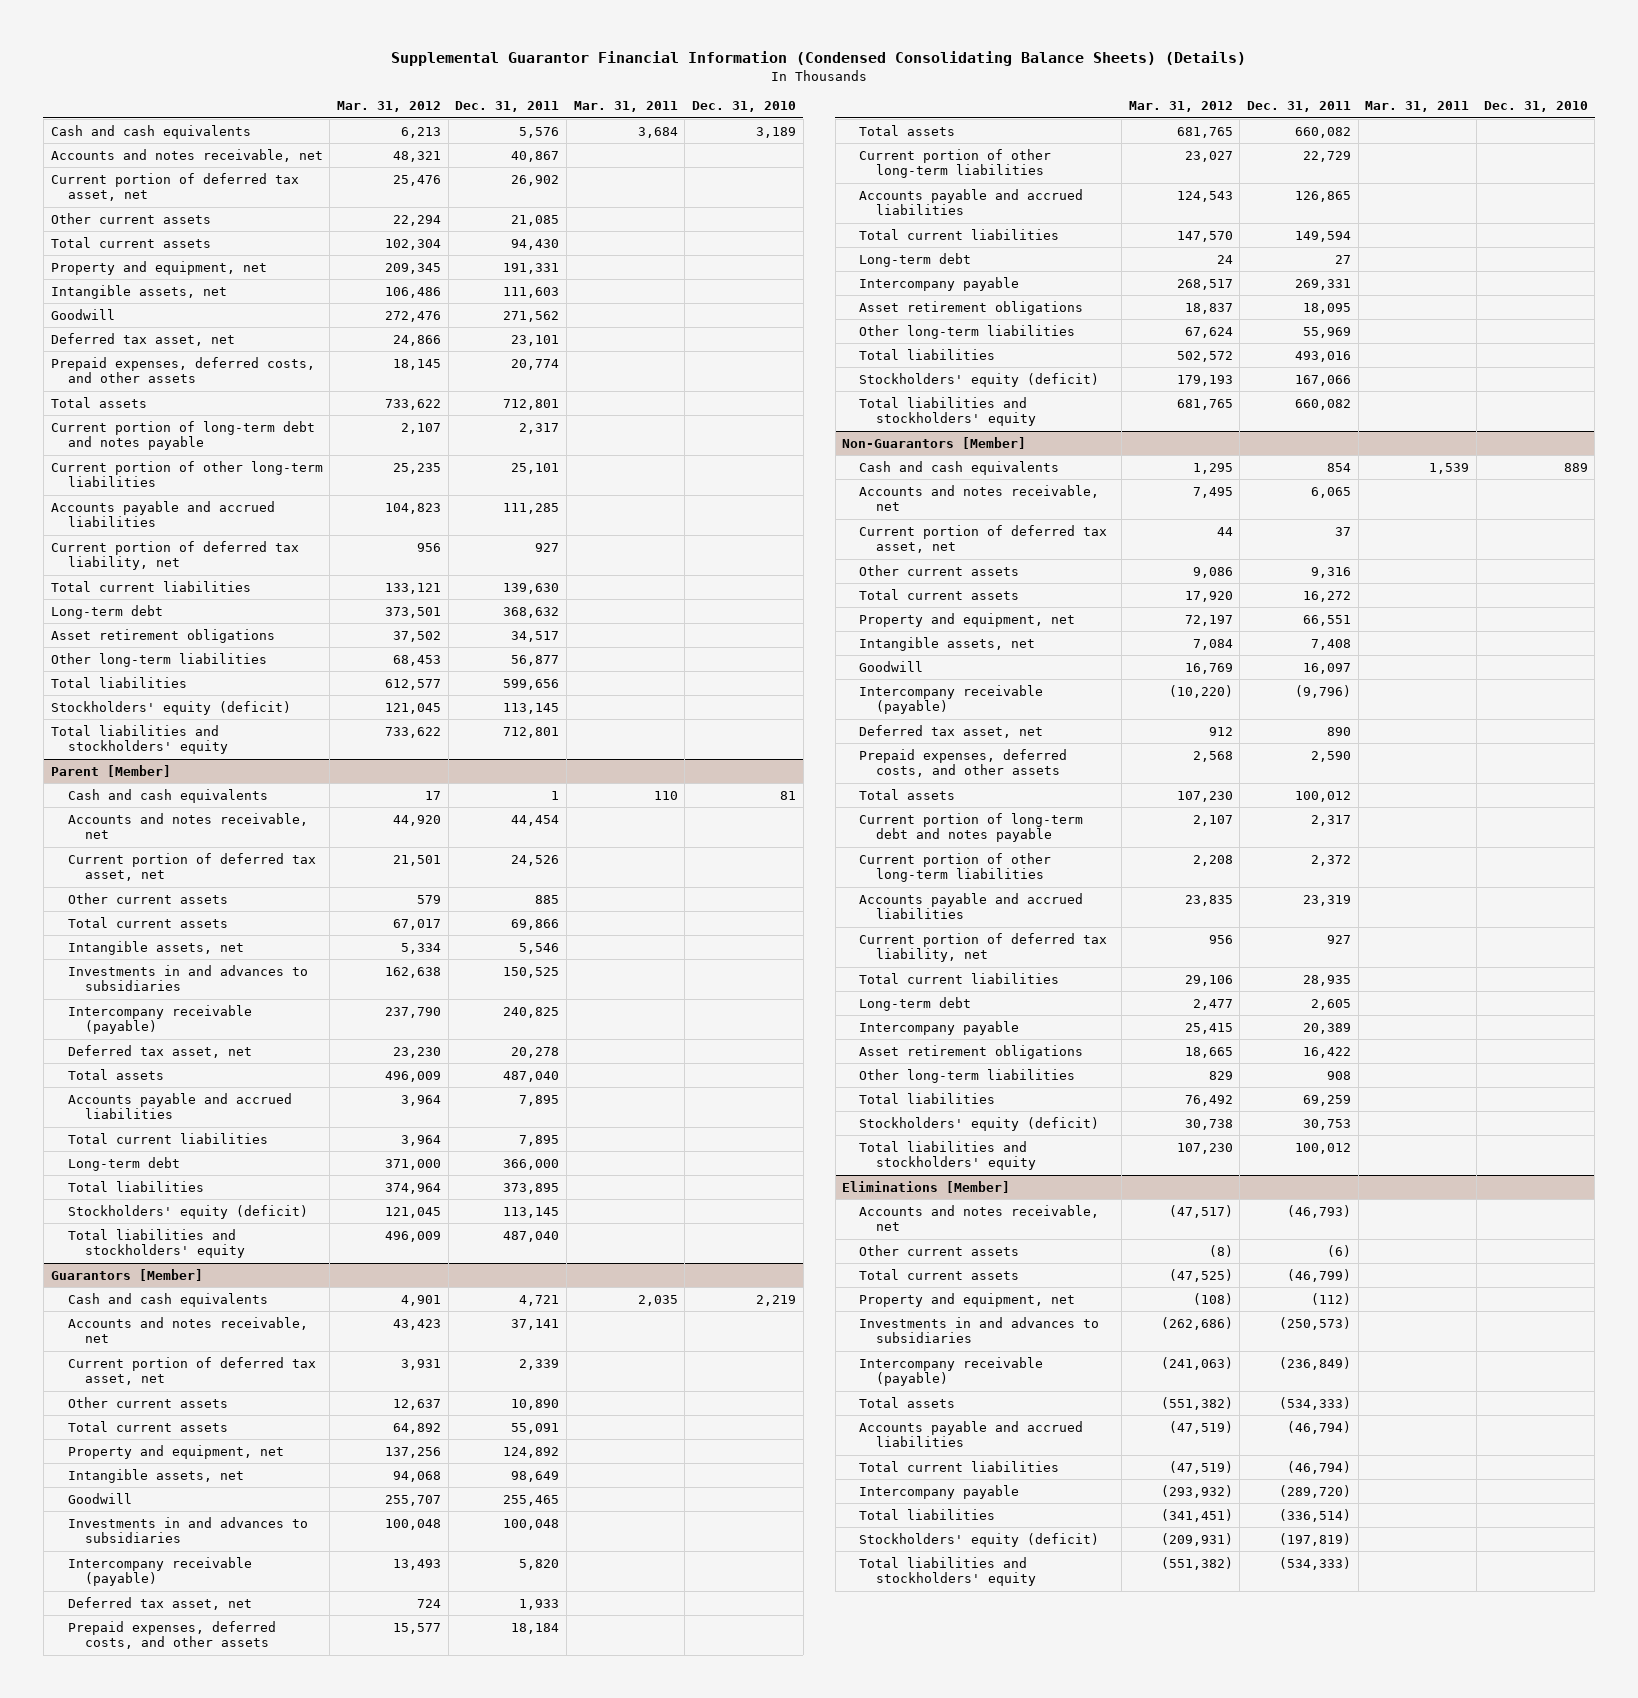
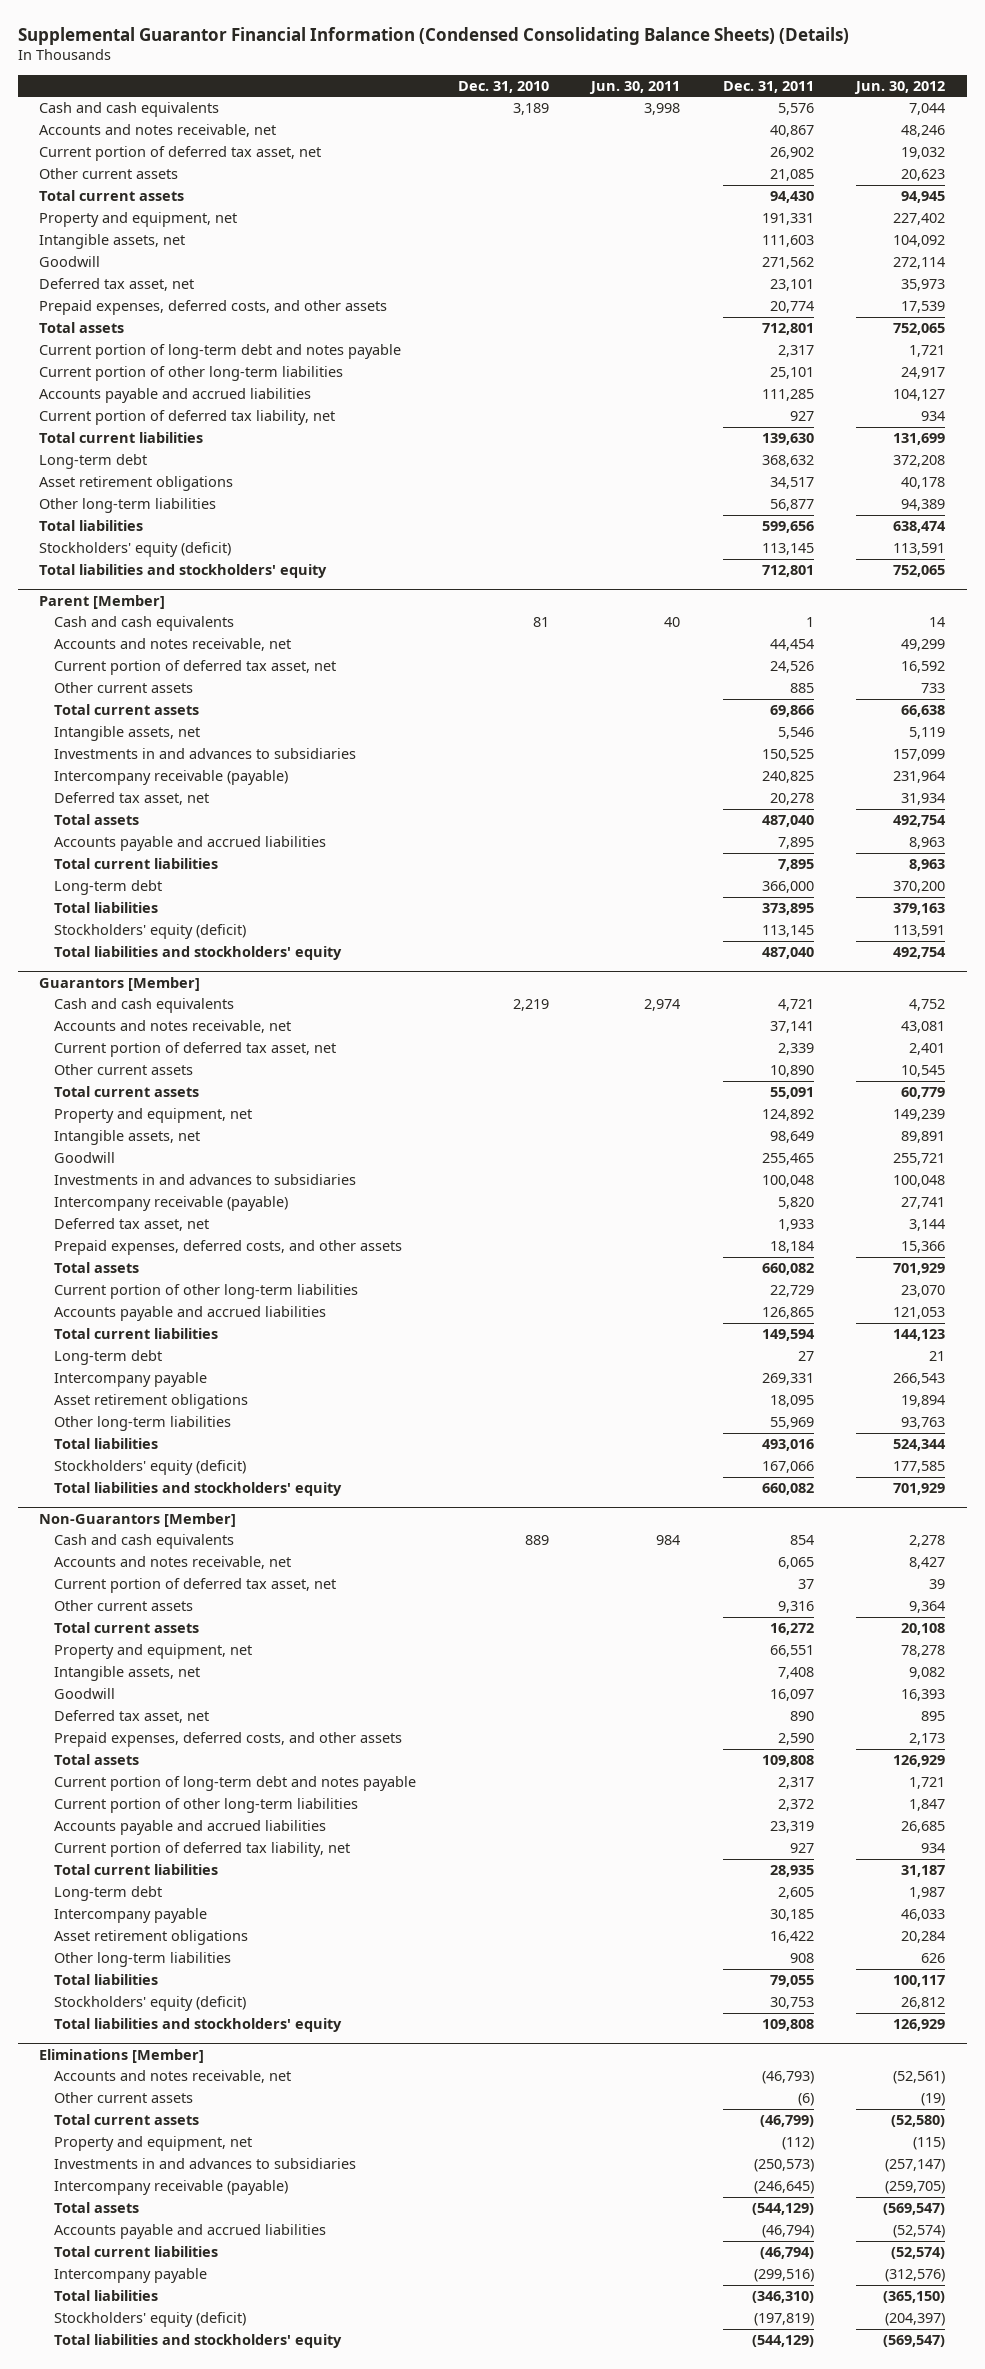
- | Mar. 31, 2012 | Dec. 31, 2011 | Mar. 31, 2011 | Dec. 31, 2010
+ | Dec. 31, 2010 | Jun. 30, 2011 | Dec. 31, 2011 | Jun. 30, 2012
@ Non-Guarantors [Member]
- Intercompany receivable (payable) | (10,220) | (9,796) | |
- Total assets | 107,230 | 100,012 | |
+ Total assets | | | 109,808 | 126,929
- Intercompany payable | 25,415 | 20,389 | |
+ Intercompany payable | | | 30,185 | 46,033
- Total liabilities | 76,492 | 69,259 | |
+ Total liabilities | | | 79,055 | 100,117
- Total liabilities and stockholders' equity | 107,230 | 100,012 | |
+ Total liabilities and stockholders' equity | | | 109,808 | 126,929
@ Eliminations [Member]
- Intercompany receivable (payable) | (241,063) | (236,849) | |
- Total assets | (551,382) | (534,333) | |
+ Intercompany receivable (payable) | | | (246,645) | (259,705)
+ Total assets | | | (544,129) | (569,547)
- Intercompany payable | (293,932) | (289,720) | |
- Total liabilities | (341,451) | (336,514) | |
+ Intercompany payable | | | (299,516) | (312,576)
+ Total liabilities | | | (346,310) | (365,150)
- Total liabilities and stockholders' equity | (551,382) | (534,333) | |
+ Total liabilities and stockholders' equity | | | (544,129) | (569,547)

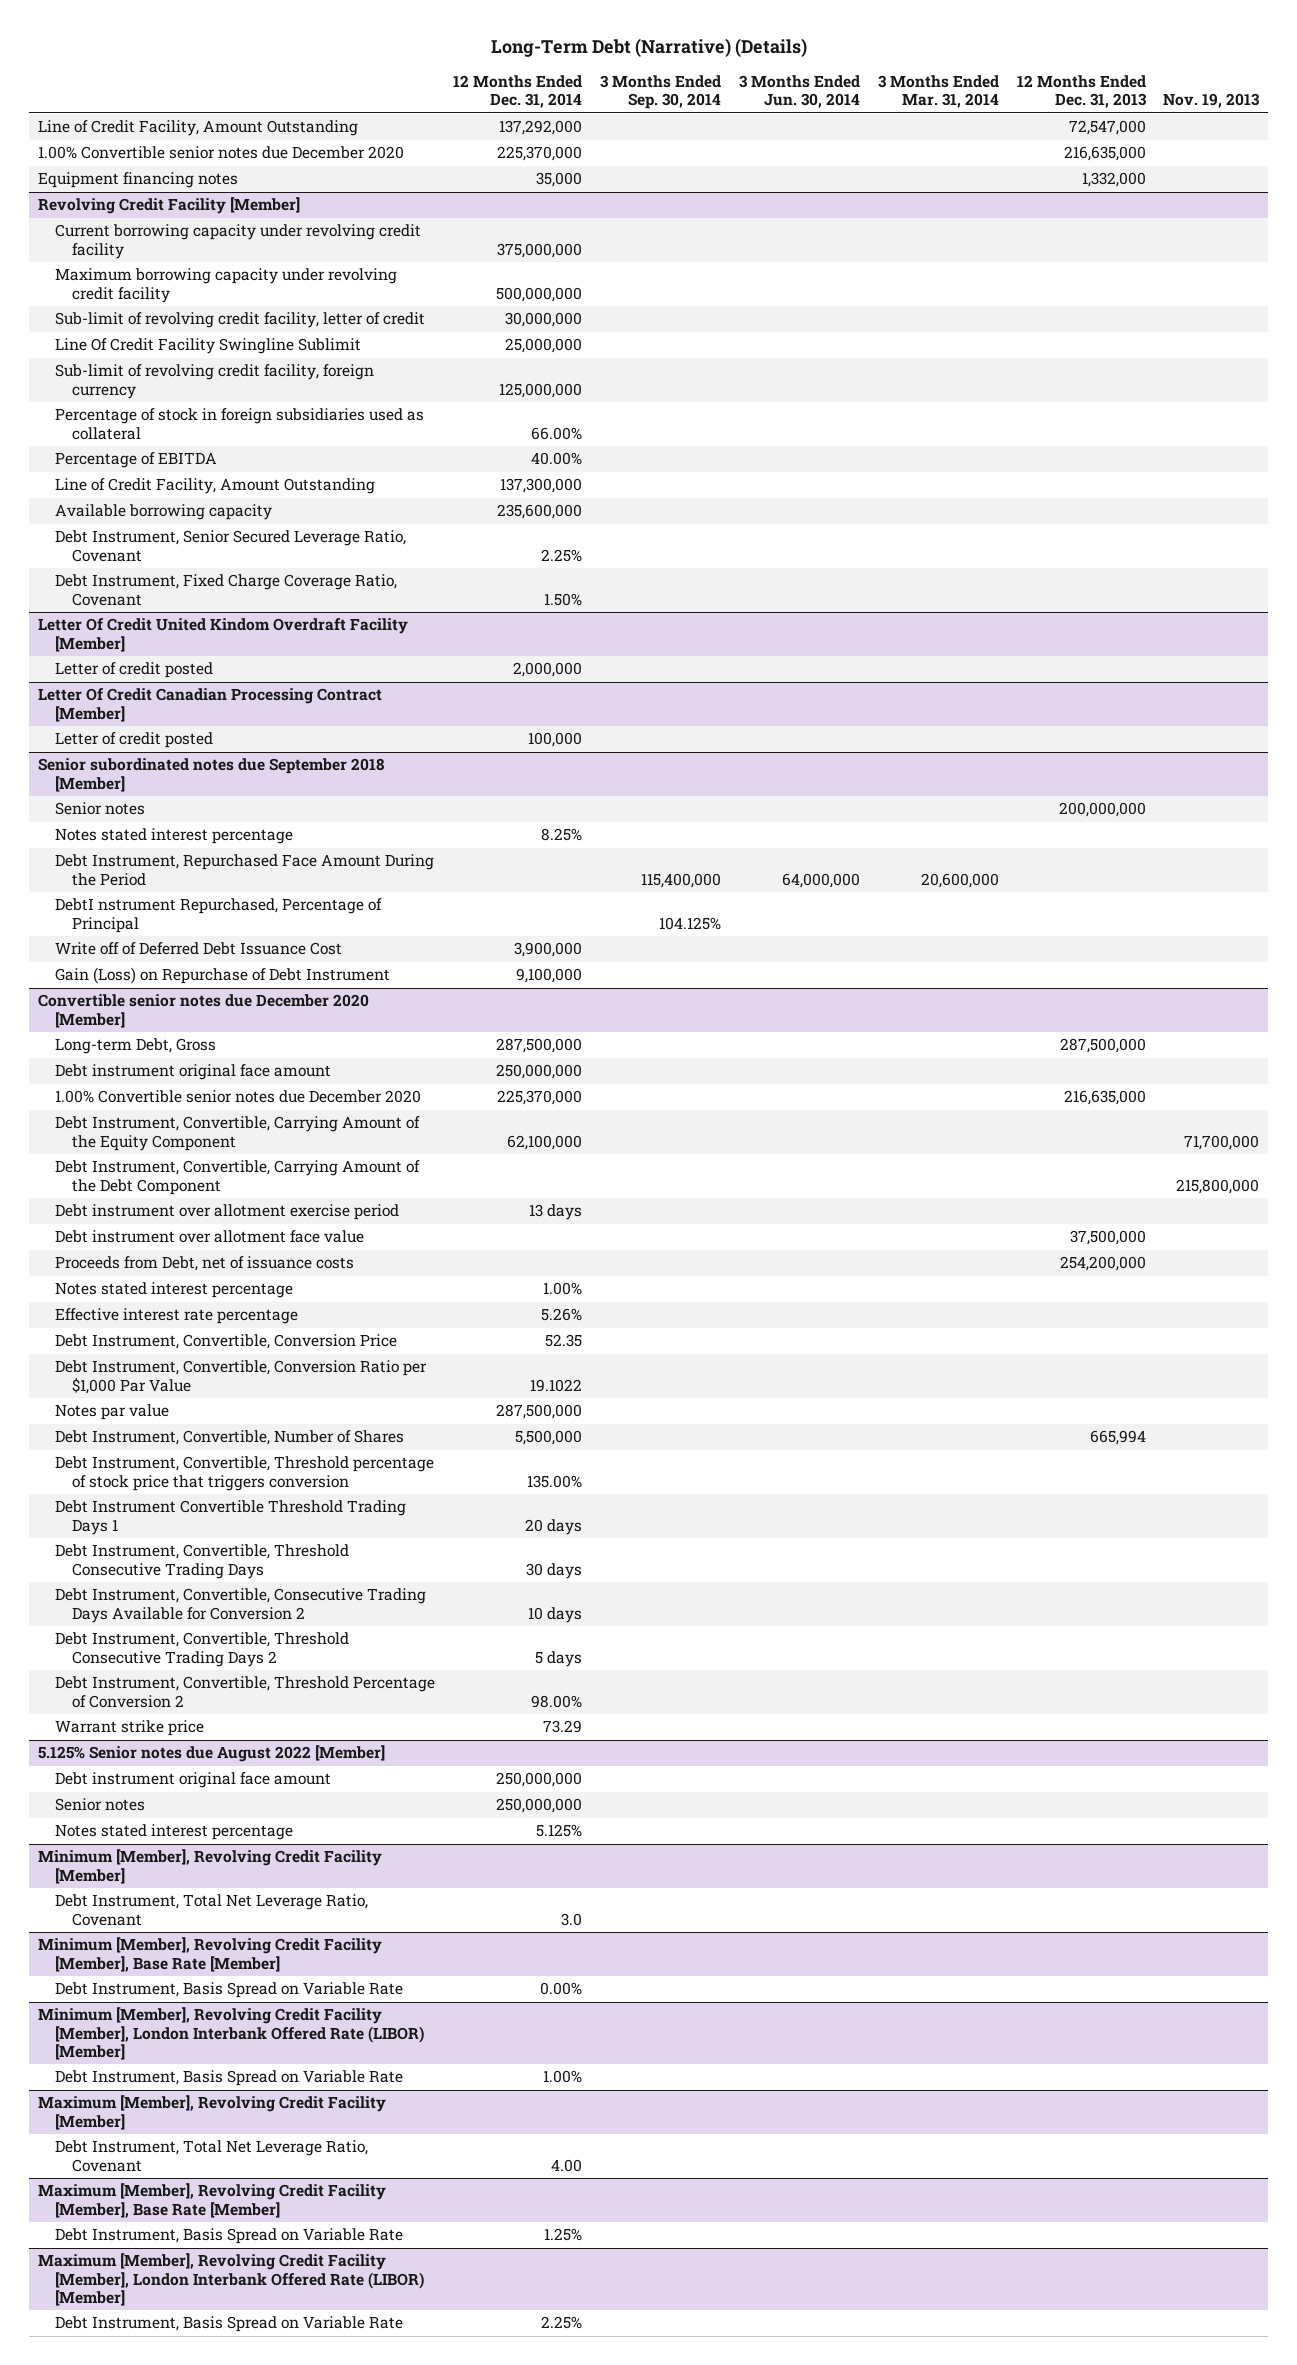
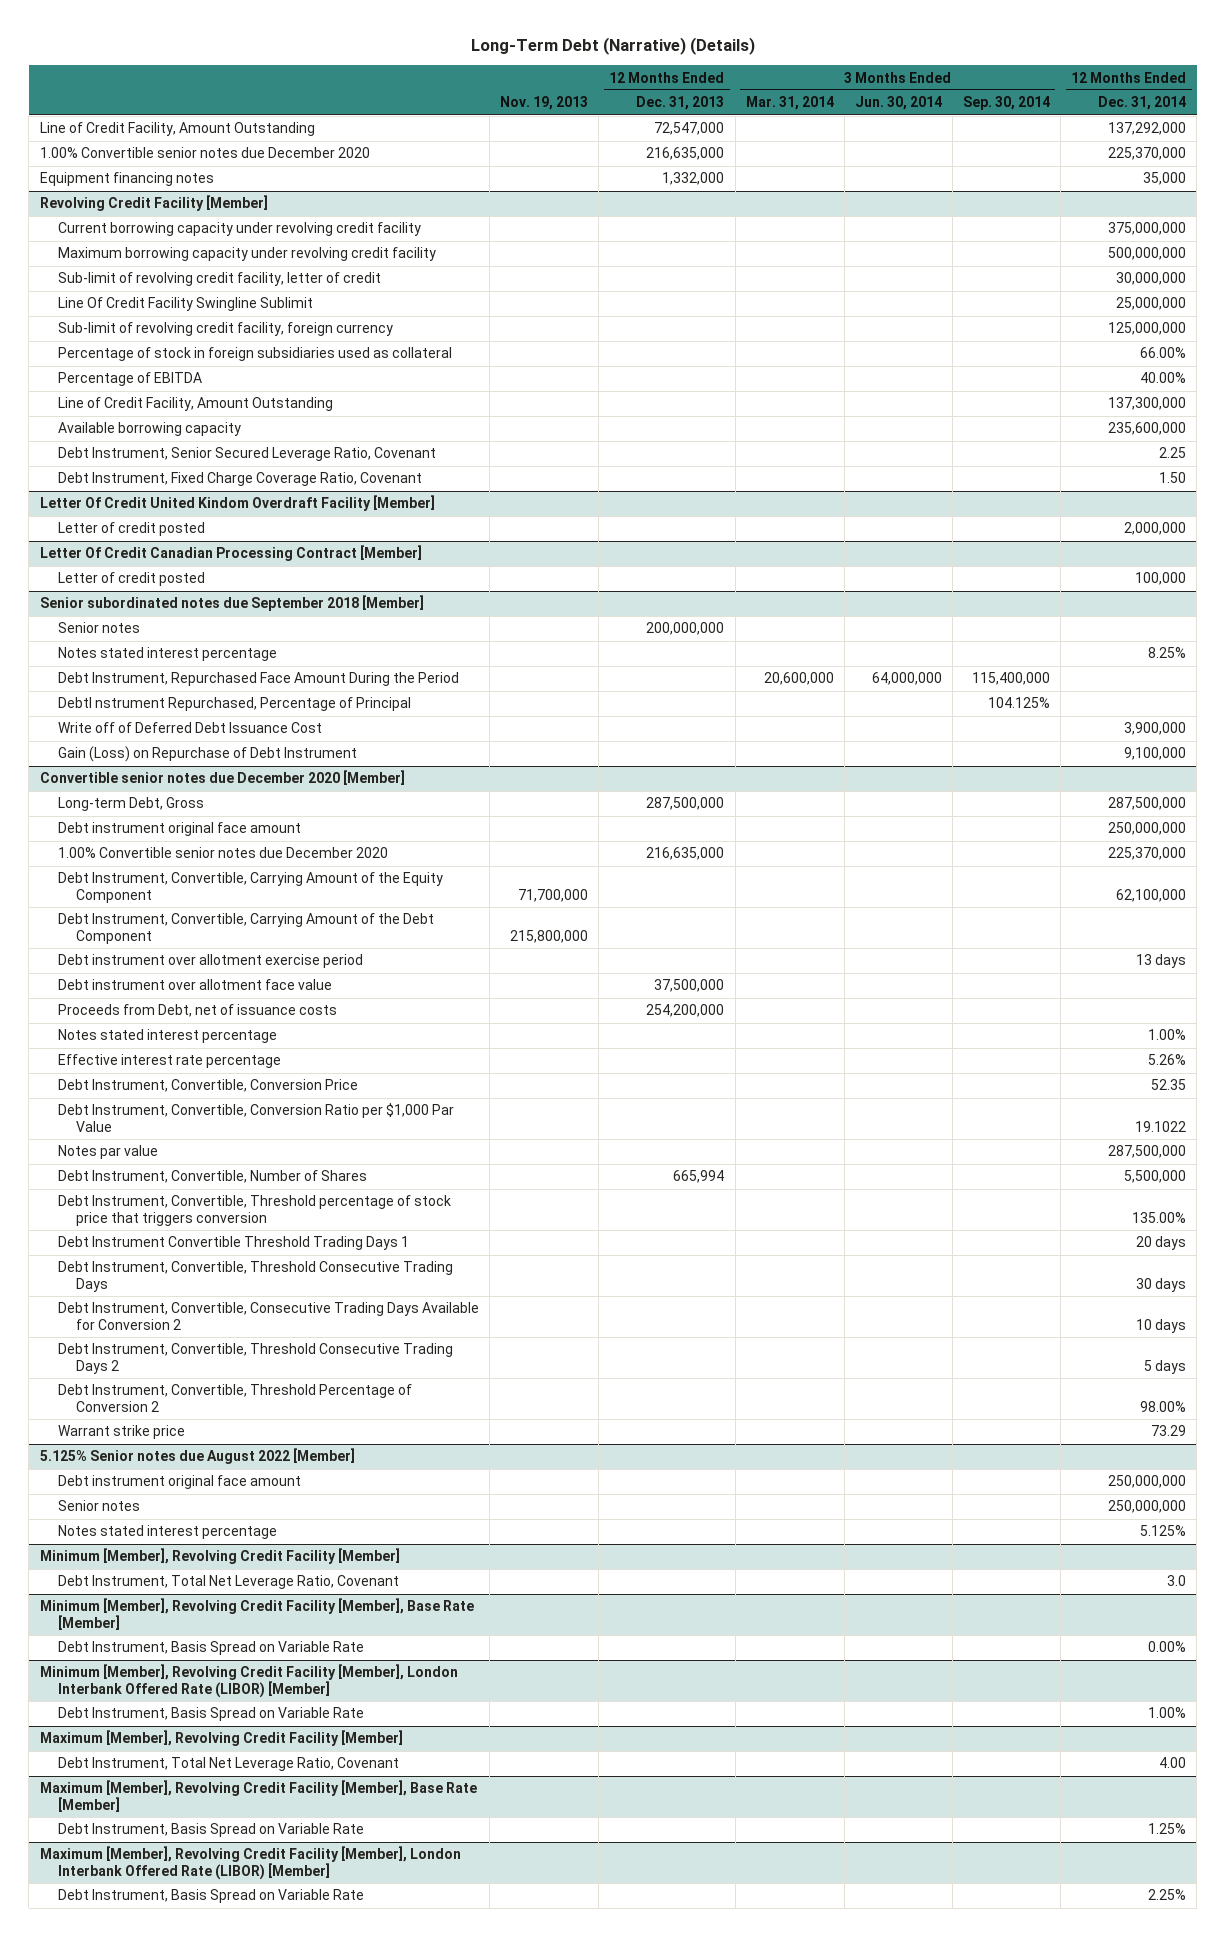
- | 12 Months Ended Dec. 31, 2014 | 3 Months Ended Sep. 30, 2014 | 3 Months Ended Jun. 30, 2014 | 3 Months Ended Mar. 31, 2014 | 12 Months Ended Dec. 31, 2013 | Nov. 19, 2013
+ | Nov. 19, 2013 | 12 Months Ended Dec. 31, 2013 | 3 Months Ended Mar. 31, 2014 | 3 Months Ended Jun. 30, 2014 | 3 Months Ended Sep. 30, 2014 | 12 Months Ended Dec. 31, 2014
@ Revolving Credit Facility [Member]
- Debt Instrument, Senior Secured Leverage Ratio, Covenant | 2.25% | | | | |
- Debt Instrument, Fixed Charge Coverage Ratio, Covenant | 1.50% | | | | |
+ Debt Instrument, Senior Secured Leverage Ratio, Covenant | | | | | | 2.25
+ Debt Instrument, Fixed Charge Coverage Ratio, Covenant | | | | | | 1.50

